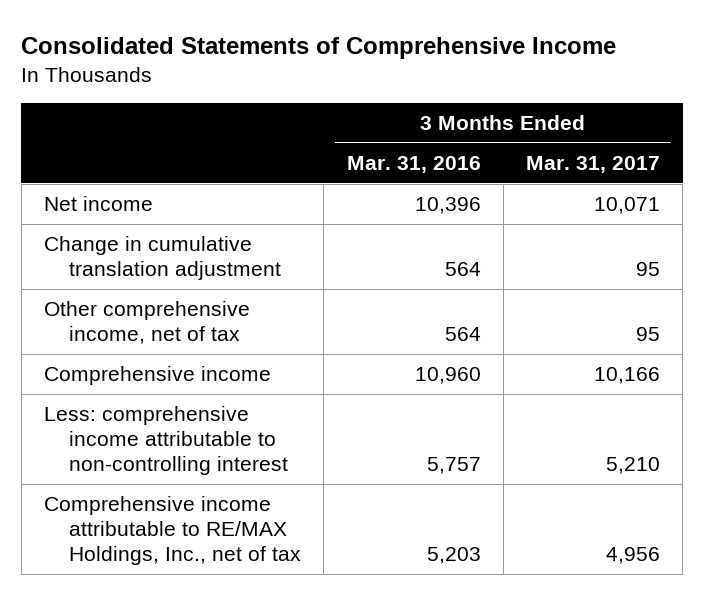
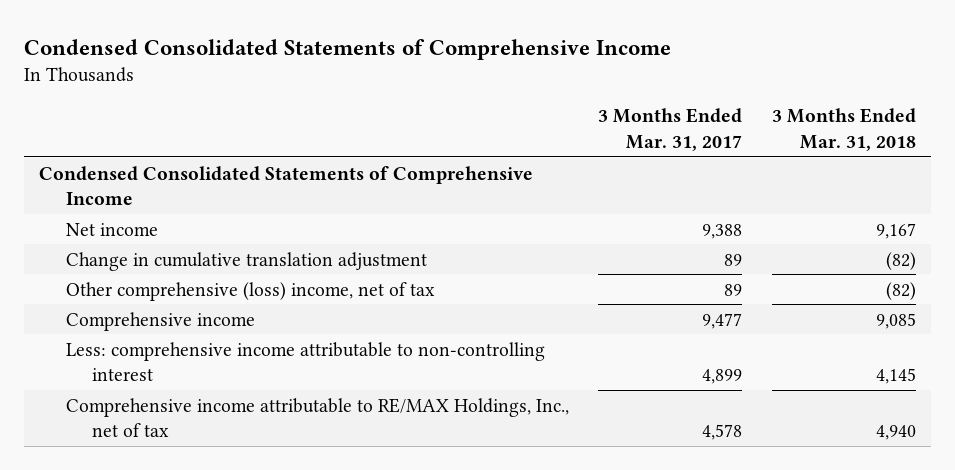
- Consolidated Statements of Comprehensive Income
+ Condensed Consolidated Statements of Comprehensive Income
- | 3 Months Ended Mar. 31, 2016 | 3 Months Ended Mar. 31, 2017
+ | 3 Months Ended Mar. 31, 2017 | 3 Months Ended Mar. 31, 2018
- Net income | 10,396 | 10,071
- Change in cumulative translation adjustment | 564 | 95
- Other comprehensive income, net of tax | 564 | 95
- Comprehensive income | 10,960 | 10,166
- Less: comprehensive income attributable to non-controlling interest | 5,757 | 5,210
- Comprehensive income attributable to RE/MAX Holdings, Inc., net of tax | 5,203 | 4,956
+ Condensed Consolidated Statements of Comprehensive Income
+ Net income | 9,388 | 9,167
+ Change in cumulative translation adjustment | 89 | (82)
+ Other comprehensive (loss) income, net of tax | 89 | (82)
+ Comprehensive income | 9,477 | 9,085
+ Less: comprehensive income attributable to non-controlling interest | 4,899 | 4,145
+ Comprehensive income attributable to RE/MAX Holdings, Inc., net of tax | 4,578 | 4,940

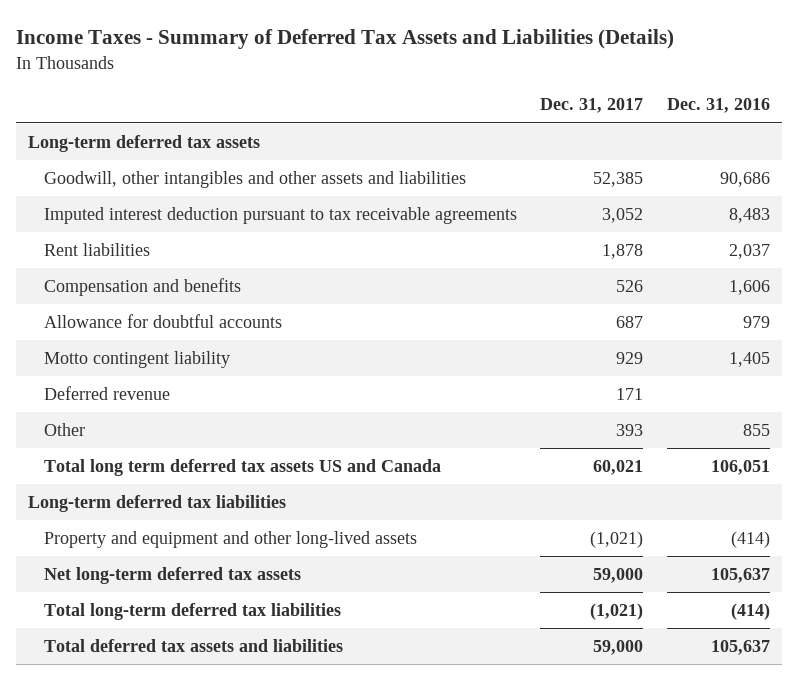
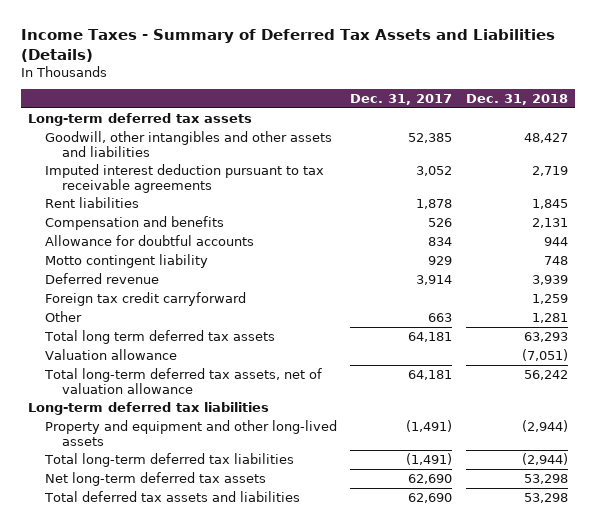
- | Dec. 31, 2017 | Dec. 31, 2016
+ | Dec. 31, 2017 | Dec. 31, 2018
- Allowance for doubtful accounts | 687 | 979
+ Allowance for doubtful accounts | 834 | 944
- Deferred revenue | 171 |
- Other | 393 | 855
- Total long term deferred tax assets US and Canada | 60,021 | 106,051
+ Deferred revenue | 3,914 | 3,939
+ Foreign tax credit carryforward | | 1,259
+ Other | 663 | 1,281
+ Total long term deferred tax assets | 64,181 | 63,293
+ Valuation allowance | | (7,051)
+ Total long-term deferred tax assets, net of valuation allowance | 64,181 | 56,242
- Property and equipment and other long-lived assets | (1,021) | (414)
- Net long-term deferred tax assets | 59,000 | 105,637
- Total long-term deferred tax liabilities | (1,021) | (414)
- Total deferred tax assets and liabilities | 59,000 | 105,637
+ Property and equipment and other long-lived assets | (1,491) | (2,944)
+ Total long-term deferred tax liabilities | (1,491) | (2,944)
+ Net long-term deferred tax assets | 62,690 | 53,298
+ Total deferred tax assets and liabilities | 62,690 | 53,298

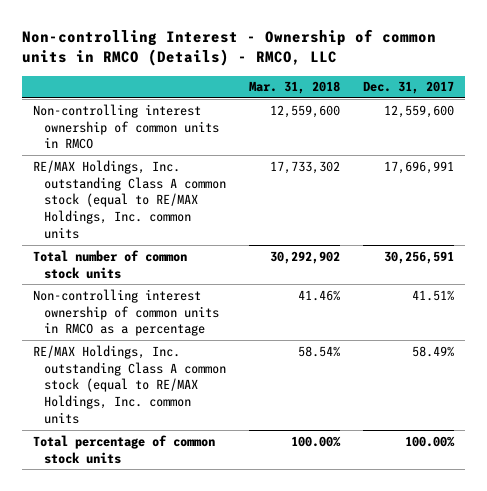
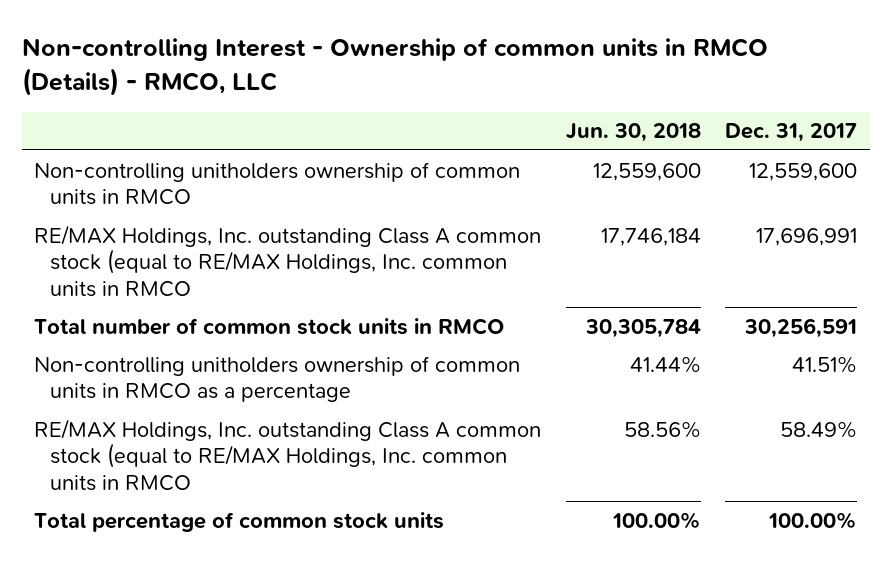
- | Mar. 31, 2018 | Dec. 31, 2017
+ | Jun. 30, 2018 | Dec. 31, 2017
- Non-controlling interest ownership of common units in RMCO | 12,559,600 | 12,559,600
- RE/MAX Holdings, Inc. outstanding Class A common stock (equal to RE/MAX Holdings, Inc. common units | 17,733,302 | 17,696,991
- Total number of common stock units | 30,292,902 | 30,256,591
- Non-controlling interest ownership of common units in RMCO as a percentage | 41.46% | 41.51%
- RE/MAX Holdings, Inc. outstanding Class A common stock (equal to RE/MAX Holdings, Inc. common units | 58.54% | 58.49%
+ Non-controlling unitholders ownership of common units in RMCO | 12,559,600 | 12,559,600
+ RE/MAX Holdings, Inc. outstanding Class A common stock (equal to RE/MAX Holdings, Inc. common units in RMCO | 17,746,184 | 17,696,991
+ Total number of common stock units in RMCO | 30,305,784 | 30,256,591
+ Non-controlling unitholders ownership of common units in RMCO as a percentage | 41.44% | 41.51%
+ RE/MAX Holdings, Inc. outstanding Class A common stock (equal to RE/MAX Holdings, Inc. common units in RMCO | 58.56% | 58.49%

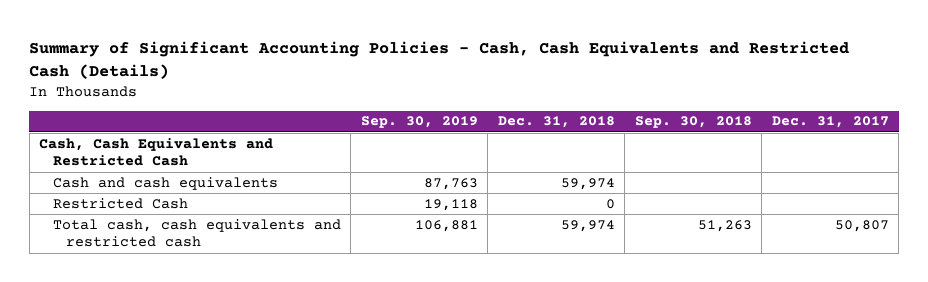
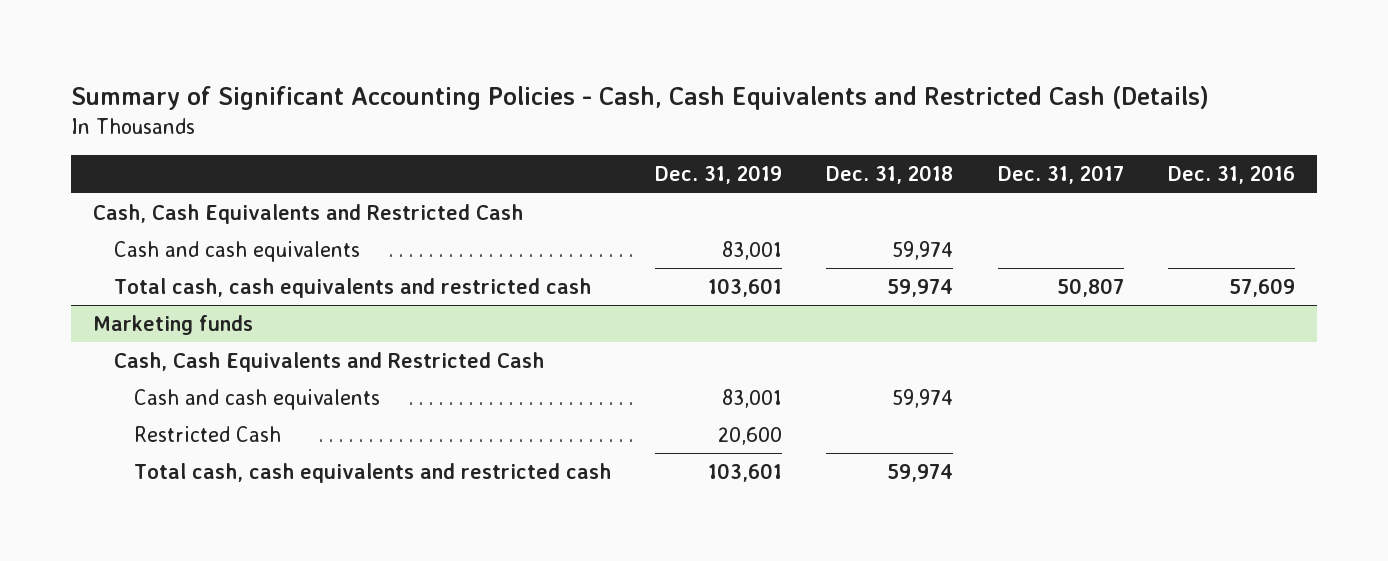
- | Sep. 30, 2019 | Dec. 31, 2018 | Sep. 30, 2018 | Dec. 31, 2017
+ | Dec. 31, 2019 | Dec. 31, 2018 | Dec. 31, 2017 | Dec. 31, 2016
- Restricted Cash | 19,118 | 0 | |
+ Marketing funds
+ Cash, Cash Equivalents and Restricted Cash
+ Cash and cash equivalents | 83,001 | 59,974 | |
+ Restricted Cash | 20,600 | | |
+ Total cash, cash equivalents and restricted cash | 103,601 | 59,974 | |

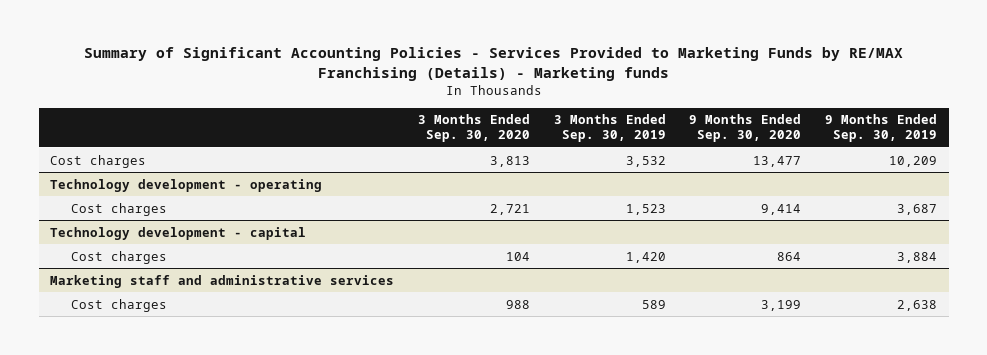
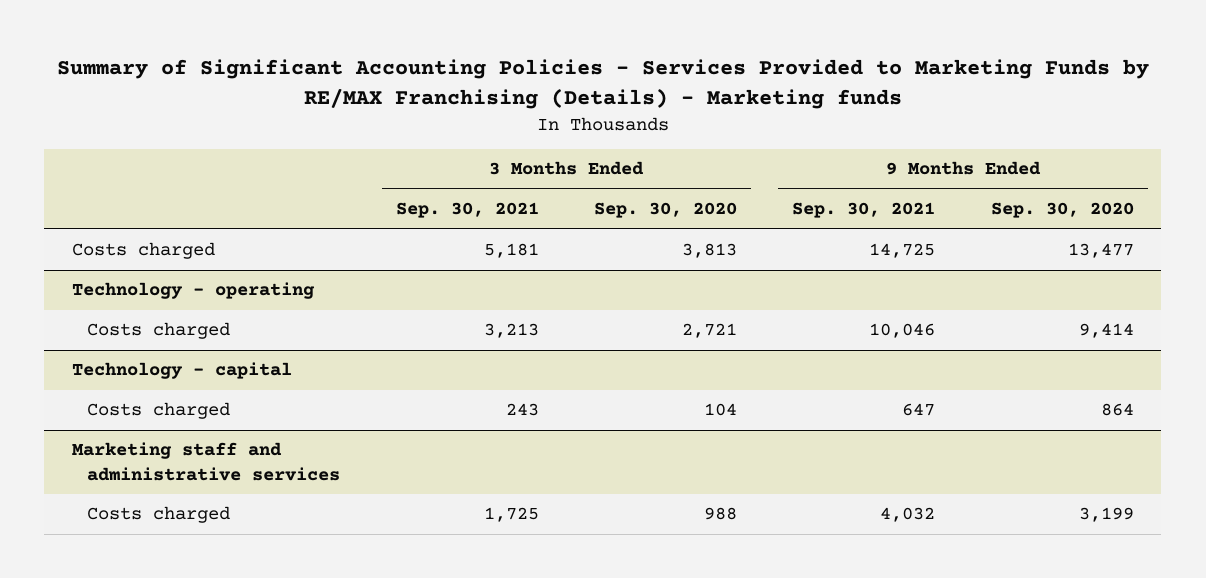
- | 3 Months Ended Sep. 30, 2020 | 3 Months Ended Sep. 30, 2019 | 9 Months Ended Sep. 30, 2020 | 9 Months Ended Sep. 30, 2019
+ | 3 Months Ended Sep. 30, 2021 | 3 Months Ended Sep. 30, 2020 | 9 Months Ended Sep. 30, 2021 | 9 Months Ended Sep. 30, 2020
- Cost charges | 3,813 | 3,532 | 13,477 | 10,209
- Technology development - operating
- Cost charges | 2,721 | 1,523 | 9,414 | 3,687
- Technology development - capital
- Cost charges | 104 | 1,420 | 864 | 3,884
+ Costs charged | 5,181 | 3,813 | 14,725 | 13,477
+ Technology - operating
+ Costs charged | 3,213 | 2,721 | 10,046 | 9,414
+ Technology - capital
+ Costs charged | 243 | 104 | 647 | 864
@ Marketing staff and administrative services
- Cost charges | 988 | 589 | 3,199 | 2,638
+ Costs charged | 1,725 | 988 | 4,032 | 3,199

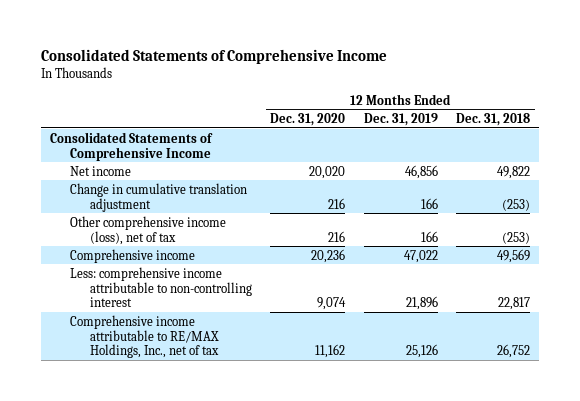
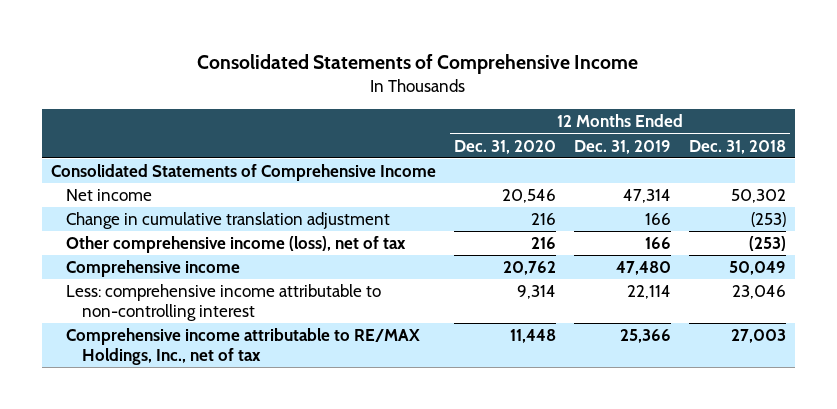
- Net income | 20,020 | 46,856 | 49,822
+ Net income | 20,546 | 47,314 | 50,302
- Comprehensive income | 20,236 | 47,022 | 49,569
- Less: comprehensive income attributable to non-controlling interest | 9,074 | 21,896 | 22,817
- Comprehensive income attributable to RE/MAX Holdings, Inc., net of tax | 11,162 | 25,126 | 26,752
+ Comprehensive income | 20,762 | 47,480 | 50,049
+ Less: comprehensive income attributable to non-controlling interest | 9,314 | 22,114 | 23,046
+ Comprehensive income attributable to RE/MAX Holdings, Inc., net of tax | 11,448 | 25,366 | 27,003

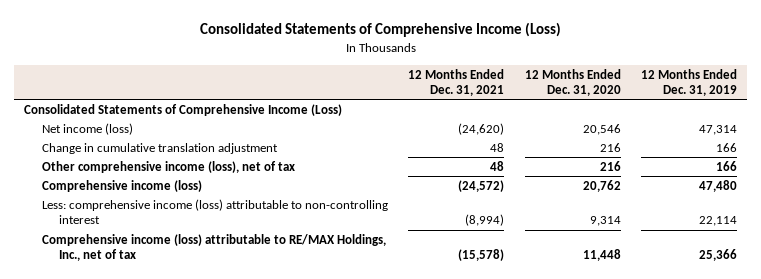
- Consolidated Statements of Comprehensive Income
+ Consolidated Statements of Comprehensive Income (Loss)
- | 12 Months Ended Dec. 31, 2020 | 12 Months Ended Dec. 31, 2019 | 12 Months Ended Dec. 31, 2018
+ | 12 Months Ended Dec. 31, 2021 | 12 Months Ended Dec. 31, 2020 | 12 Months Ended Dec. 31, 2019
- Consolidated Statements of Comprehensive Income
- Net income | 20,546 | 47,314 | 50,302
+ Consolidated Statements of Comprehensive Income (Loss)
+ Net income (loss) | (24,620) | 20,546 | 47,314
- Comprehensive income | 20,762 | 47,480 | 50,049
- Less: comprehensive income attributable to non-controlling interest | 9,314 | 22,114 | 23,046
- Comprehensive income attributable to RE/MAX Holdings, Inc., net of tax | 11,448 | 25,366 | 27,003
+ Comprehensive income (loss) | (24,572) | 20,762 | 47,480
+ Less: comprehensive income (loss) attributable to non-controlling interest | (8,994) | 9,314 | 22,114
+ Comprehensive income (loss) attributable to RE/MAX Holdings, Inc., net of tax | (15,578) | 11,448 | 25,366

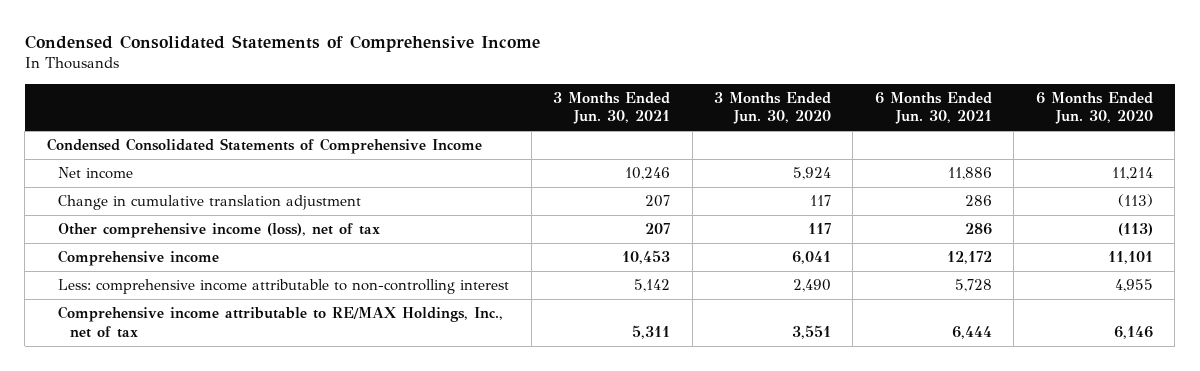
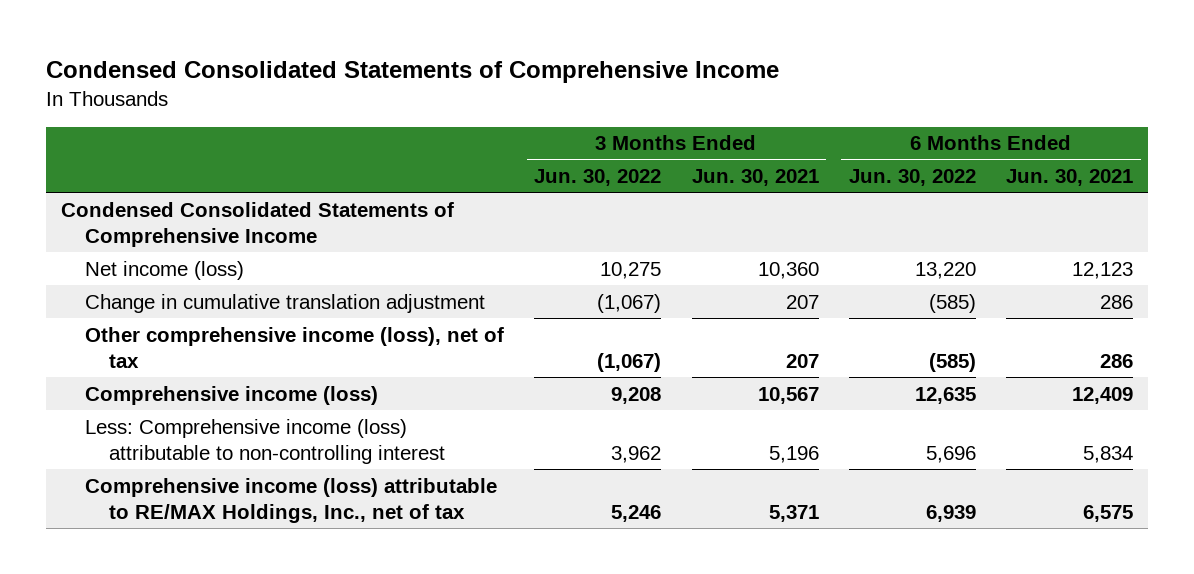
- | 3 Months Ended Jun. 30, 2021 | 3 Months Ended Jun. 30, 2020 | 6 Months Ended Jun. 30, 2021 | 6 Months Ended Jun. 30, 2020
+ | 3 Months Ended Jun. 30, 2022 | 3 Months Ended Jun. 30, 2021 | 6 Months Ended Jun. 30, 2022 | 6 Months Ended Jun. 30, 2021
- Net income | 10,246 | 5,924 | 11,886 | 11,214
+ Net income (loss) | 10,275 | 10,360 | 13,220 | 12,123
- Comprehensive income | 10,453 | 6,041 | 12,172 | 11,101
- Less: comprehensive income attributable to non-controlling interest | 5,142 | 2,490 | 5,728 | 4,955
- Comprehensive income attributable to RE/MAX Holdings, Inc., net of tax | 5,311 | 3,551 | 6,444 | 6,146
+ Comprehensive income (loss) | 9,208 | 10,567 | 12,635 | 12,409
+ Less: Comprehensive income (loss) attributable to non-controlling interest | 3,962 | 5,196 | 5,696 | 5,834
+ Comprehensive income (loss) attributable to RE/MAX Holdings, Inc., net of tax | 5,246 | 5,371 | 6,939 | 6,575

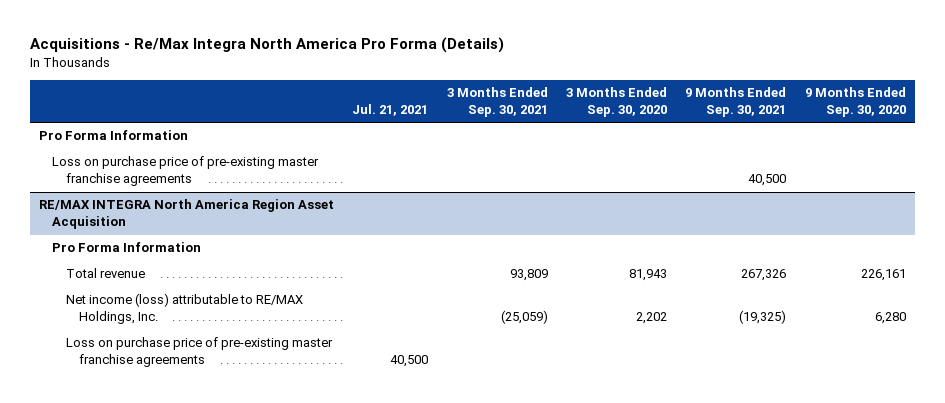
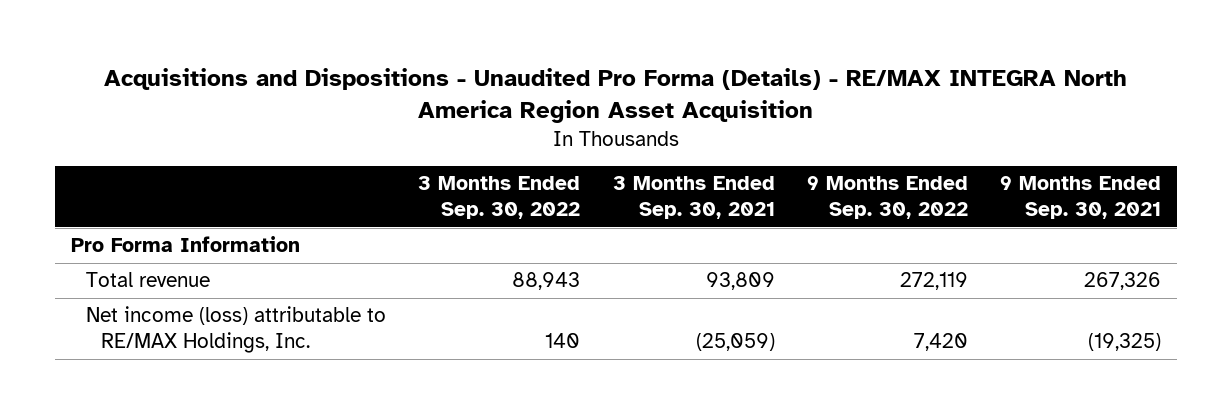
- Acquisitions - Re/Max Integra North America Pro Forma (Details)
+ Acquisitions and Dispositions - Unaudited Pro Forma (Details) - RE/MAX INTEGRA North America Region Asset Acquisition
- | Jul. 21, 2021 | 3 Months Ended Sep. 30, 2021 | 3 Months Ended Sep. 30, 2020 | 9 Months Ended Sep. 30, 2021 | 9 Months Ended Sep. 30, 2020
+ | 3 Months Ended Sep. 30, 2022 | 3 Months Ended Sep. 30, 2021 | 9 Months Ended Sep. 30, 2022 | 9 Months Ended Sep. 30, 2021
- Loss on purchase price of pre-existing master franchise agreements | | | | 40,500 |
- RE/MAX INTEGRA North America Region Asset Acquisition
- Pro Forma Information
- Loss on purchase price of pre-existing master franchise agreements | 40,500 | | | |

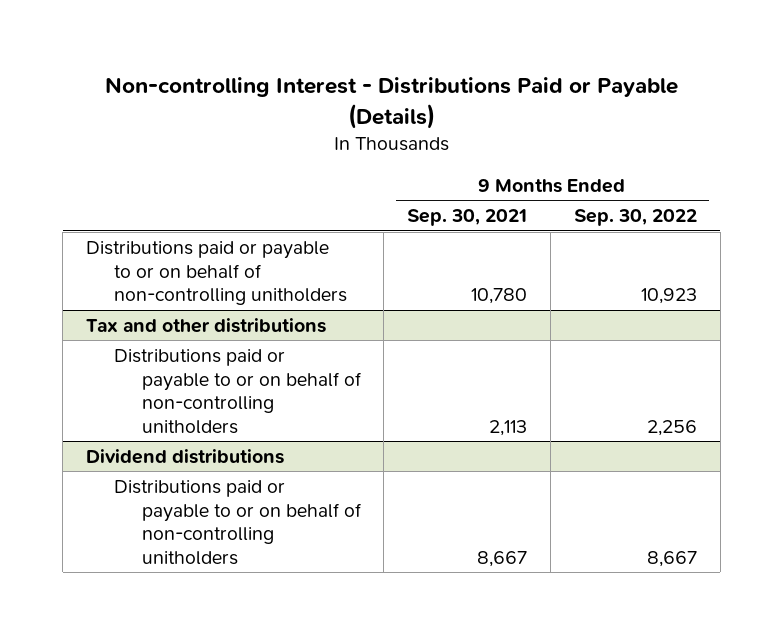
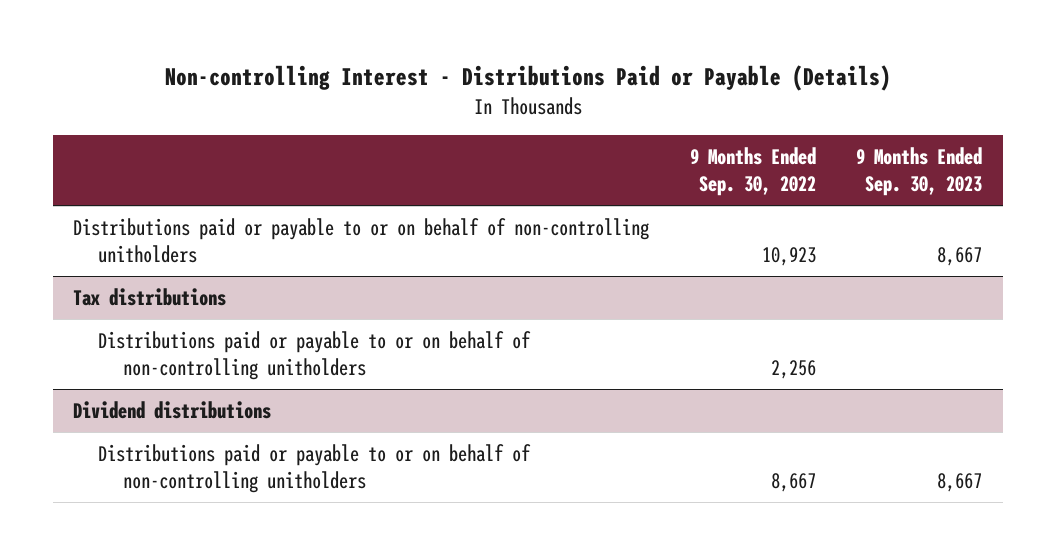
- | 9 Months Ended Sep. 30, 2021 | 9 Months Ended Sep. 30, 2022
+ | 9 Months Ended Sep. 30, 2022 | 9 Months Ended Sep. 30, 2023
- Tax and other distributions
+ Tax distributions

